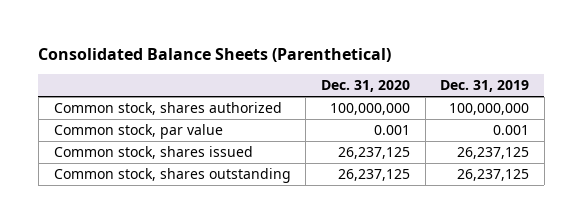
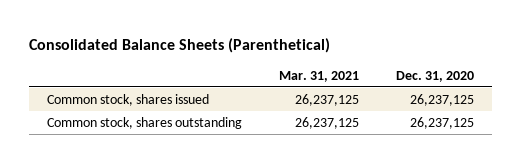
- | Dec. 31, 2020 | Dec. 31, 2019
+ | Mar. 31, 2021 | Dec. 31, 2020
- Common stock, shares authorized | 100,000,000 | 100,000,000
- Common stock, par value | 0.001 | 0.001

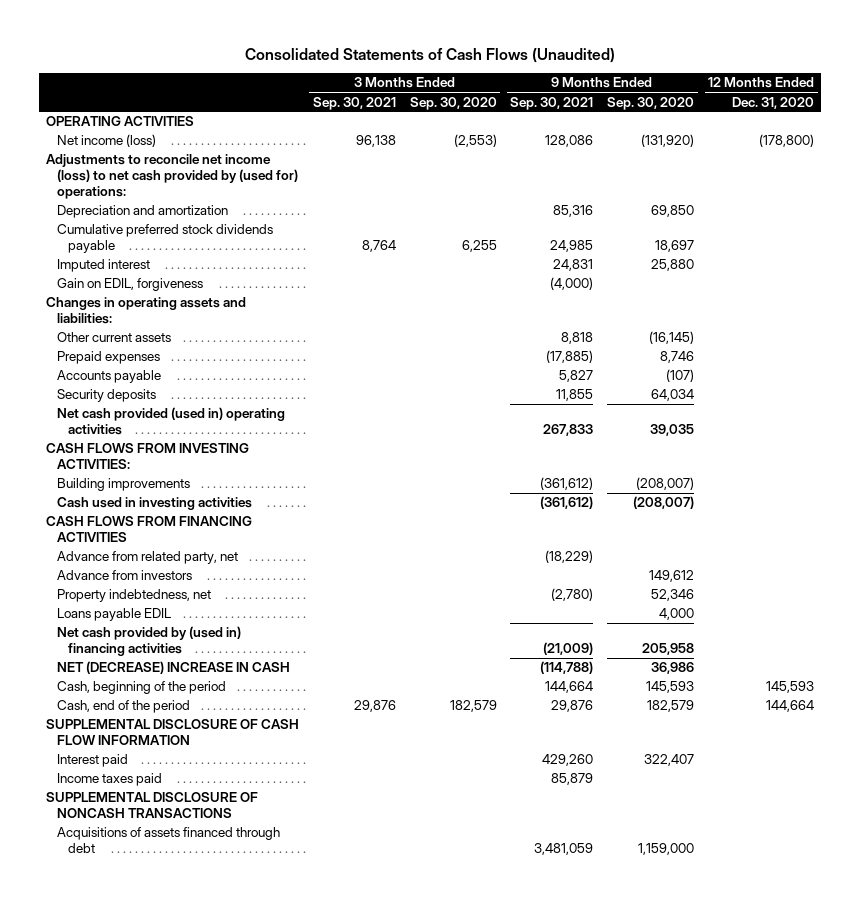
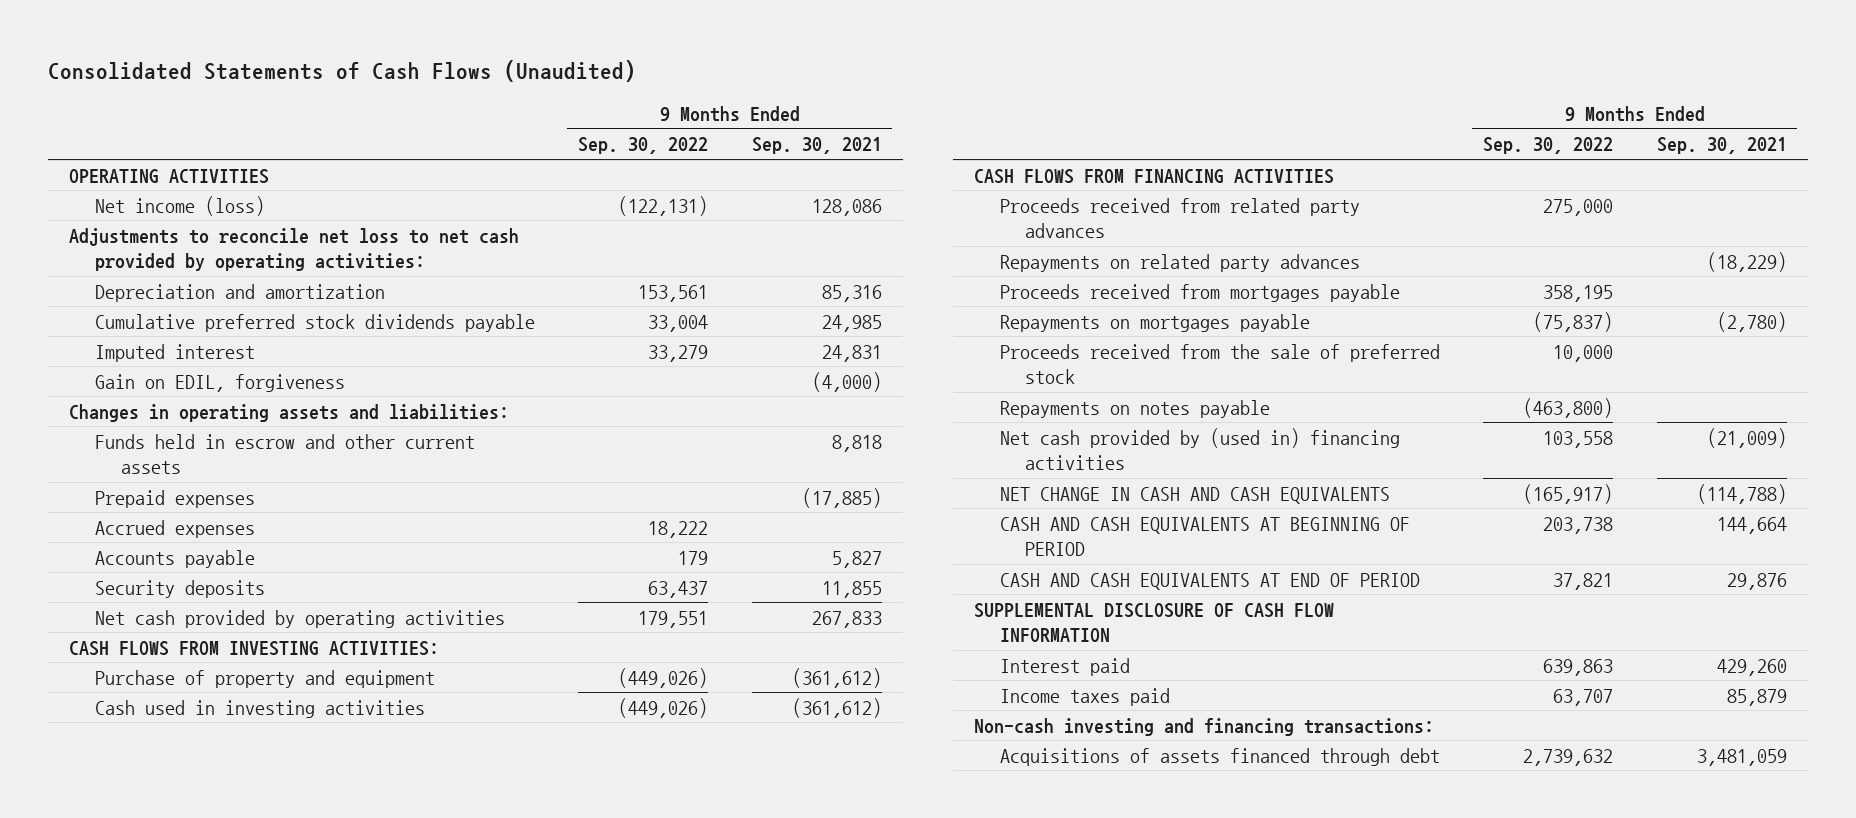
- | 3 Months Ended Sep. 30, 2021 | 3 Months Ended Sep. 30, 2020 | 9 Months Ended Sep. 30, 2021 | 9 Months Ended Sep. 30, 2020 | 12 Months Ended Dec. 31, 2020
+ | 9 Months Ended Sep. 30, 2022 | 9 Months Ended Sep. 30, 2021
- Adjustments to reconcile net income (loss) to net cash provided by (used for) operations:
+ Adjustments to reconcile net loss to net cash provided by operating activities:
- Other current assets | | | 8,818 | (16,145) |
+ Funds held in escrow and other current assets | | 8,818
+ Accrued expenses | 18,222 |
- Net cash provided (used in) operating activities | | | 267,833 | 39,035 |
+ Net cash provided by operating activities | 179,551 | 267,833
- Building improvements | | | (361,612) | (208,007) |
+ Purchase of property and equipment | (449,026) | (361,612)
- Advance from related party, net | | | (18,229) | |
- Advance from investors | | | | 149,612 |
- Property indebtedness, net | | | (2,780) | 52,346 |
- Loans payable EDIL | | | | 4,000 |
+ Proceeds received from related party advances | 275,000 |
+ Repayments on related party advances | | (18,229)
+ Proceeds received from mortgages payable | 358,195 |
+ Repayments on mortgages payable | (75,837) | (2,780)
+ Proceeds received from the sale of preferred stock | 10,000 |
+ Repayments on notes payable | (463,800) |
- NET (DECREASE) INCREASE IN CASH | | | (114,788) | 36,986 |
- Cash, beginning of the period | | | 144,664 | 145,593 | 145,593
- Cash, end of the period | 29,876 | 182,579 | 29,876 | 182,579 | 144,664
+ NET CHANGE IN CASH AND CASH EQUIVALENTS | (165,917) | (114,788)
+ CASH AND CASH EQUIVALENTS AT BEGINNING OF PERIOD | 203,738 | 144,664
+ CASH AND CASH EQUIVALENTS AT END OF PERIOD | 37,821 | 29,876
- SUPPLEMENTAL DISCLOSURE OF NONCASH TRANSACTIONS
+ Non-cash investing and financing transactions:

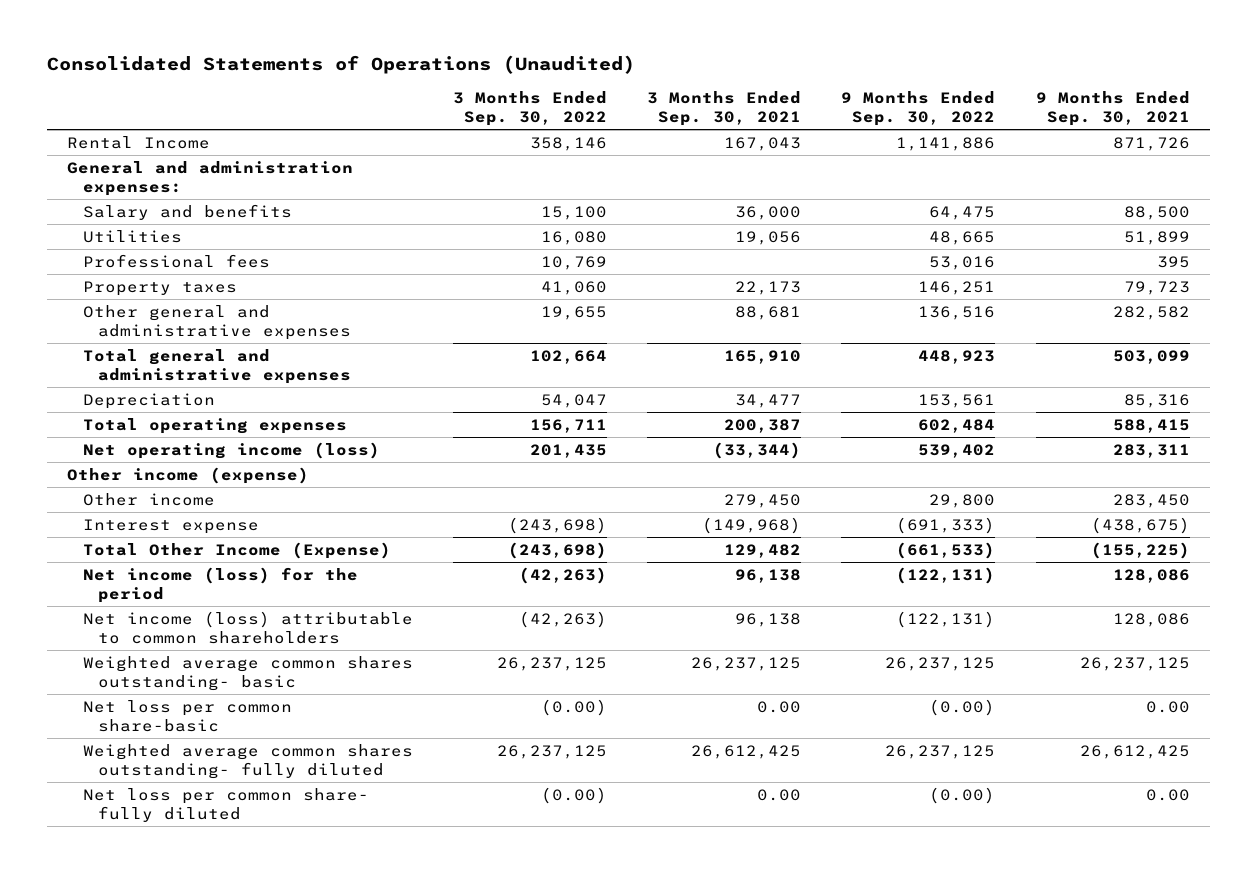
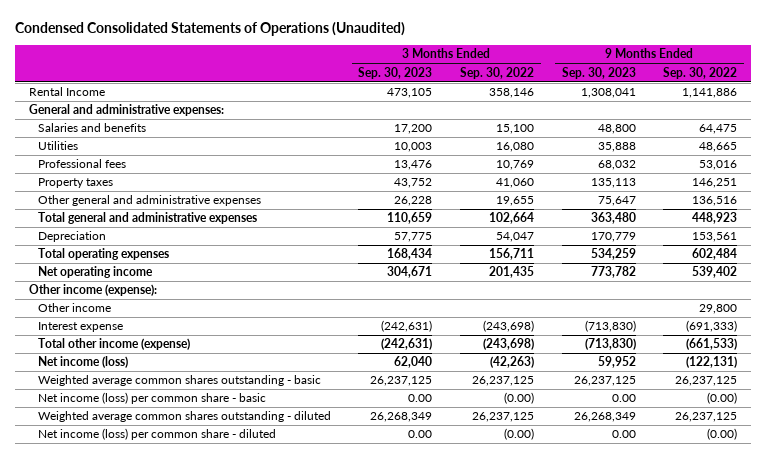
- Consolidated Statements of Operations (Unaudited)
+ Condensed Consolidated Statements of Operations (Unaudited)
- | 3 Months Ended Sep. 30, 2022 | 3 Months Ended Sep. 30, 2021 | 9 Months Ended Sep. 30, 2022 | 9 Months Ended Sep. 30, 2021
+ | 3 Months Ended Sep. 30, 2023 | 3 Months Ended Sep. 30, 2022 | 9 Months Ended Sep. 30, 2023 | 9 Months Ended Sep. 30, 2022
- General and administration expenses:
- Salary and benefits | 15,100 | 36,000 | 64,475 | 88,500
+ General and administrative expenses:
+ Salaries and benefits | 17,200 | 15,100 | 48,800 | 64,475
- Net operating income (loss) | 201,435 | (33,344) | 539,402 | 283,311
- Other income (expense)
+ Net operating income | 304,671 | 201,435 | 773,782 | 539,402
+ Other income (expense):
- Total Other Income (Expense) | (243,698) | 129,482 | (661,533) | (155,225)
- Net income (loss) for the period | (42,263) | 96,138 | (122,131) | 128,086
- Net income (loss) attributable to common shareholders | (42,263) | 96,138 | (122,131) | 128,086
- Weighted average common shares outstanding- basic | 26,237,125 | 26,237,125 | 26,237,125 | 26,237,125
- Net loss per common share-basic | (0.00) | 0.00 | (0.00) | 0.00
- Weighted average common shares outstanding- fully diluted | 26,237,125 | 26,612,425 | 26,237,125 | 26,612,425
- Net loss per common share- fully diluted | (0.00) | 0.00 | (0.00) | 0.00
+ Total other income (expense) | (242,631) | (243,698) | (713,830) | (661,533)
+ Net income (loss) | 62,040 | (42,263) | 59,952 | (122,131)
+ Weighted average common shares outstanding - basic | 26,237,125 | 26,237,125 | 26,237,125 | 26,237,125
+ Net income (loss) per common share - basic | 0.00 | (0.00) | 0.00 | (0.00)
+ Weighted average common shares outstanding - diluted | 26,268,349 | 26,237,125 | 26,268,349 | 26,237,125
+ Net income (loss) per common share - diluted | 0.00 | (0.00) | 0.00 | (0.00)

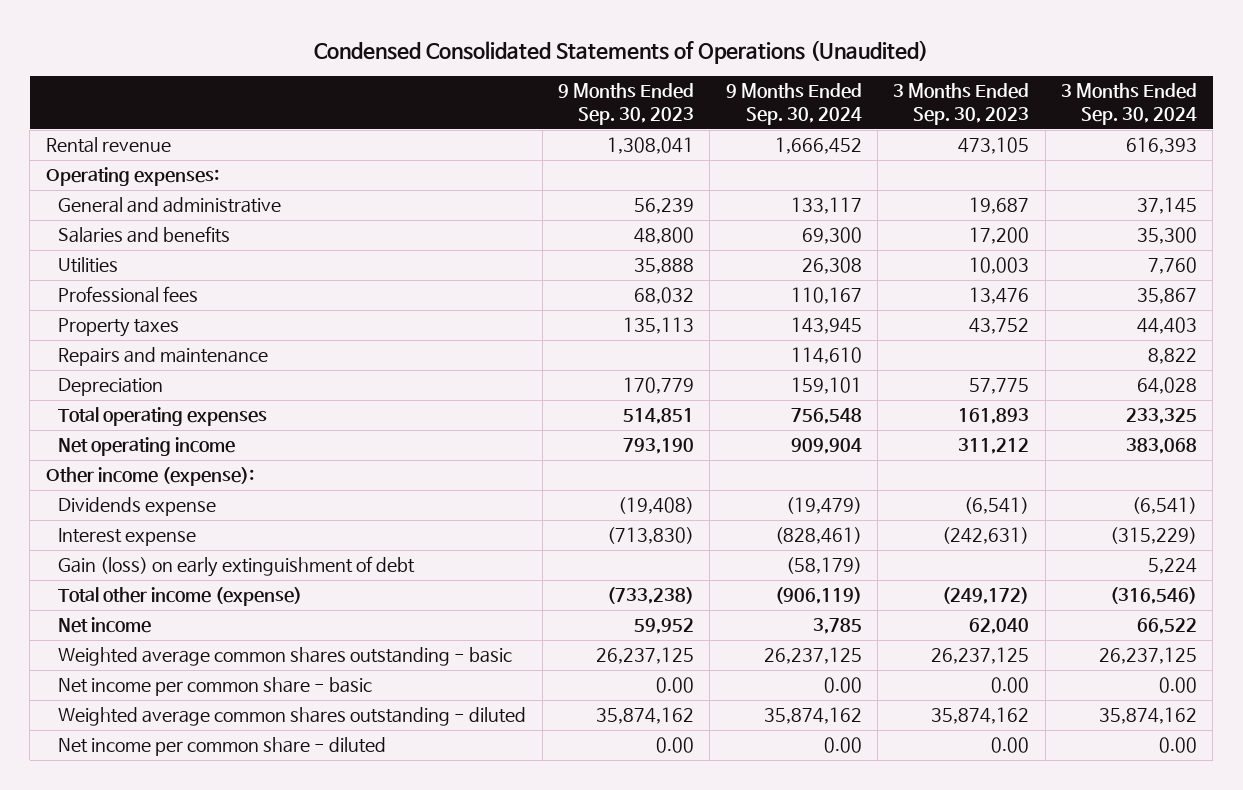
- | 3 Months Ended Sep. 30, 2023 | 3 Months Ended Sep. 30, 2022 | 9 Months Ended Sep. 30, 2023 | 9 Months Ended Sep. 30, 2022
+ | 9 Months Ended Sep. 30, 2023 | 9 Months Ended Sep. 30, 2024 | 3 Months Ended Sep. 30, 2023 | 3 Months Ended Sep. 30, 2024
- Rental Income | 473,105 | 358,146 | 1,308,041 | 1,141,886
- General and administrative expenses:
+ Rental revenue | 1,308,041 | 1,666,452 | 473,105 | 616,393
+ Operating expenses:
+ General and administrative | 56,239 | 133,117 | 19,687 | 37,145
- Other general and administrative expenses | 26,228 | 19,655 | 75,647 | 136,516
- Total general and administrative expenses | 110,659 | 102,664 | 363,480 | 448,923
+ Repairs and maintenance | | 114,610 | | 8,822
- Total operating expenses | 168,434 | 156,711 | 534,259 | 602,484
- Net operating income | 304,671 | 201,435 | 773,782 | 539,402
+ Total operating expenses | 514,851 | 756,548 | 161,893 | 233,325
+ Net operating income | 793,190 | 909,904 | 311,212 | 383,068
- Other income | | | | 29,800
+ Dividends expense | (19,408) | (19,479) | (6,541) | (6,541)
- Total other income (expense) | (242,631) | (243,698) | (713,830) | (661,533)
- Net income (loss) | 62,040 | (42,263) | 59,952 | (122,131)
+ Gain (loss) on early extinguishment of debt | | (58,179) | | 5,224
+ Total other income (expense) | (733,238) | (906,119) | (249,172) | (316,546)
+ Net income | 59,952 | 3,785 | 62,040 | 66,522
- Net income (loss) per common share - basic | 0.00 | (0.00) | 0.00 | (0.00)
- Weighted average common shares outstanding - diluted | 26,268,349 | 26,237,125 | 26,268,349 | 26,237,125
- Net income (loss) per common share - diluted | 0.00 | (0.00) | 0.00 | (0.00)
+ Net income per common share - basic | 0.00 | 0.00 | 0.00 | 0.00
+ Weighted average common shares outstanding - diluted | 35,874,162 | 35,874,162 | 35,874,162 | 35,874,162
+ Net income per common share - diluted | 0.00 | 0.00 | 0.00 | 0.00

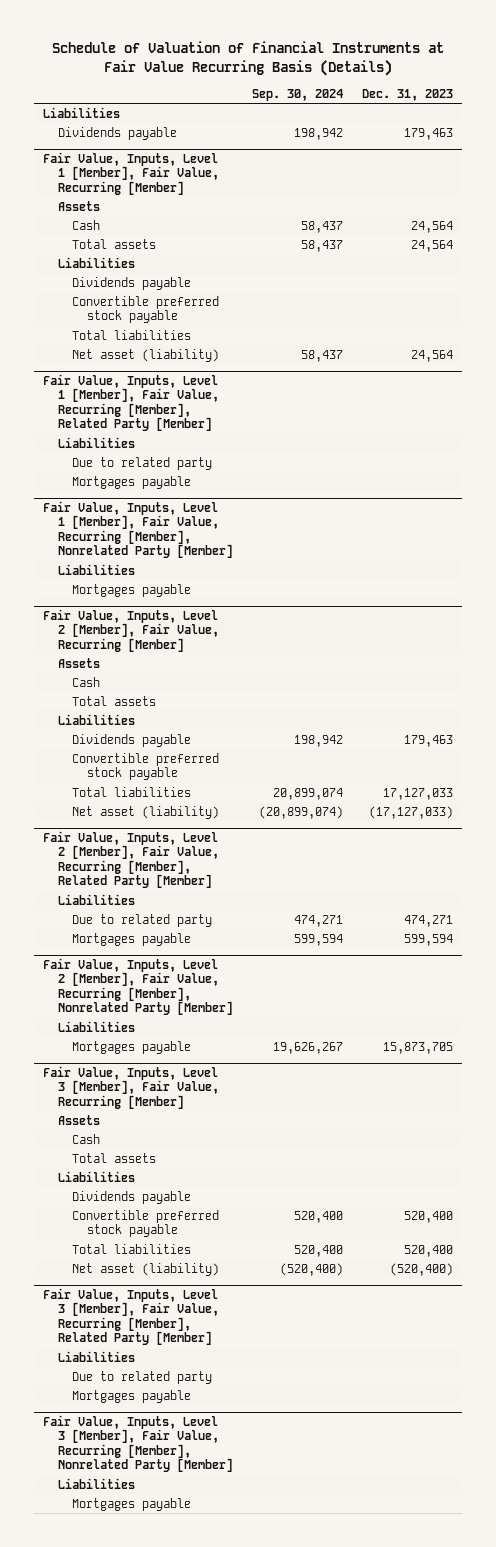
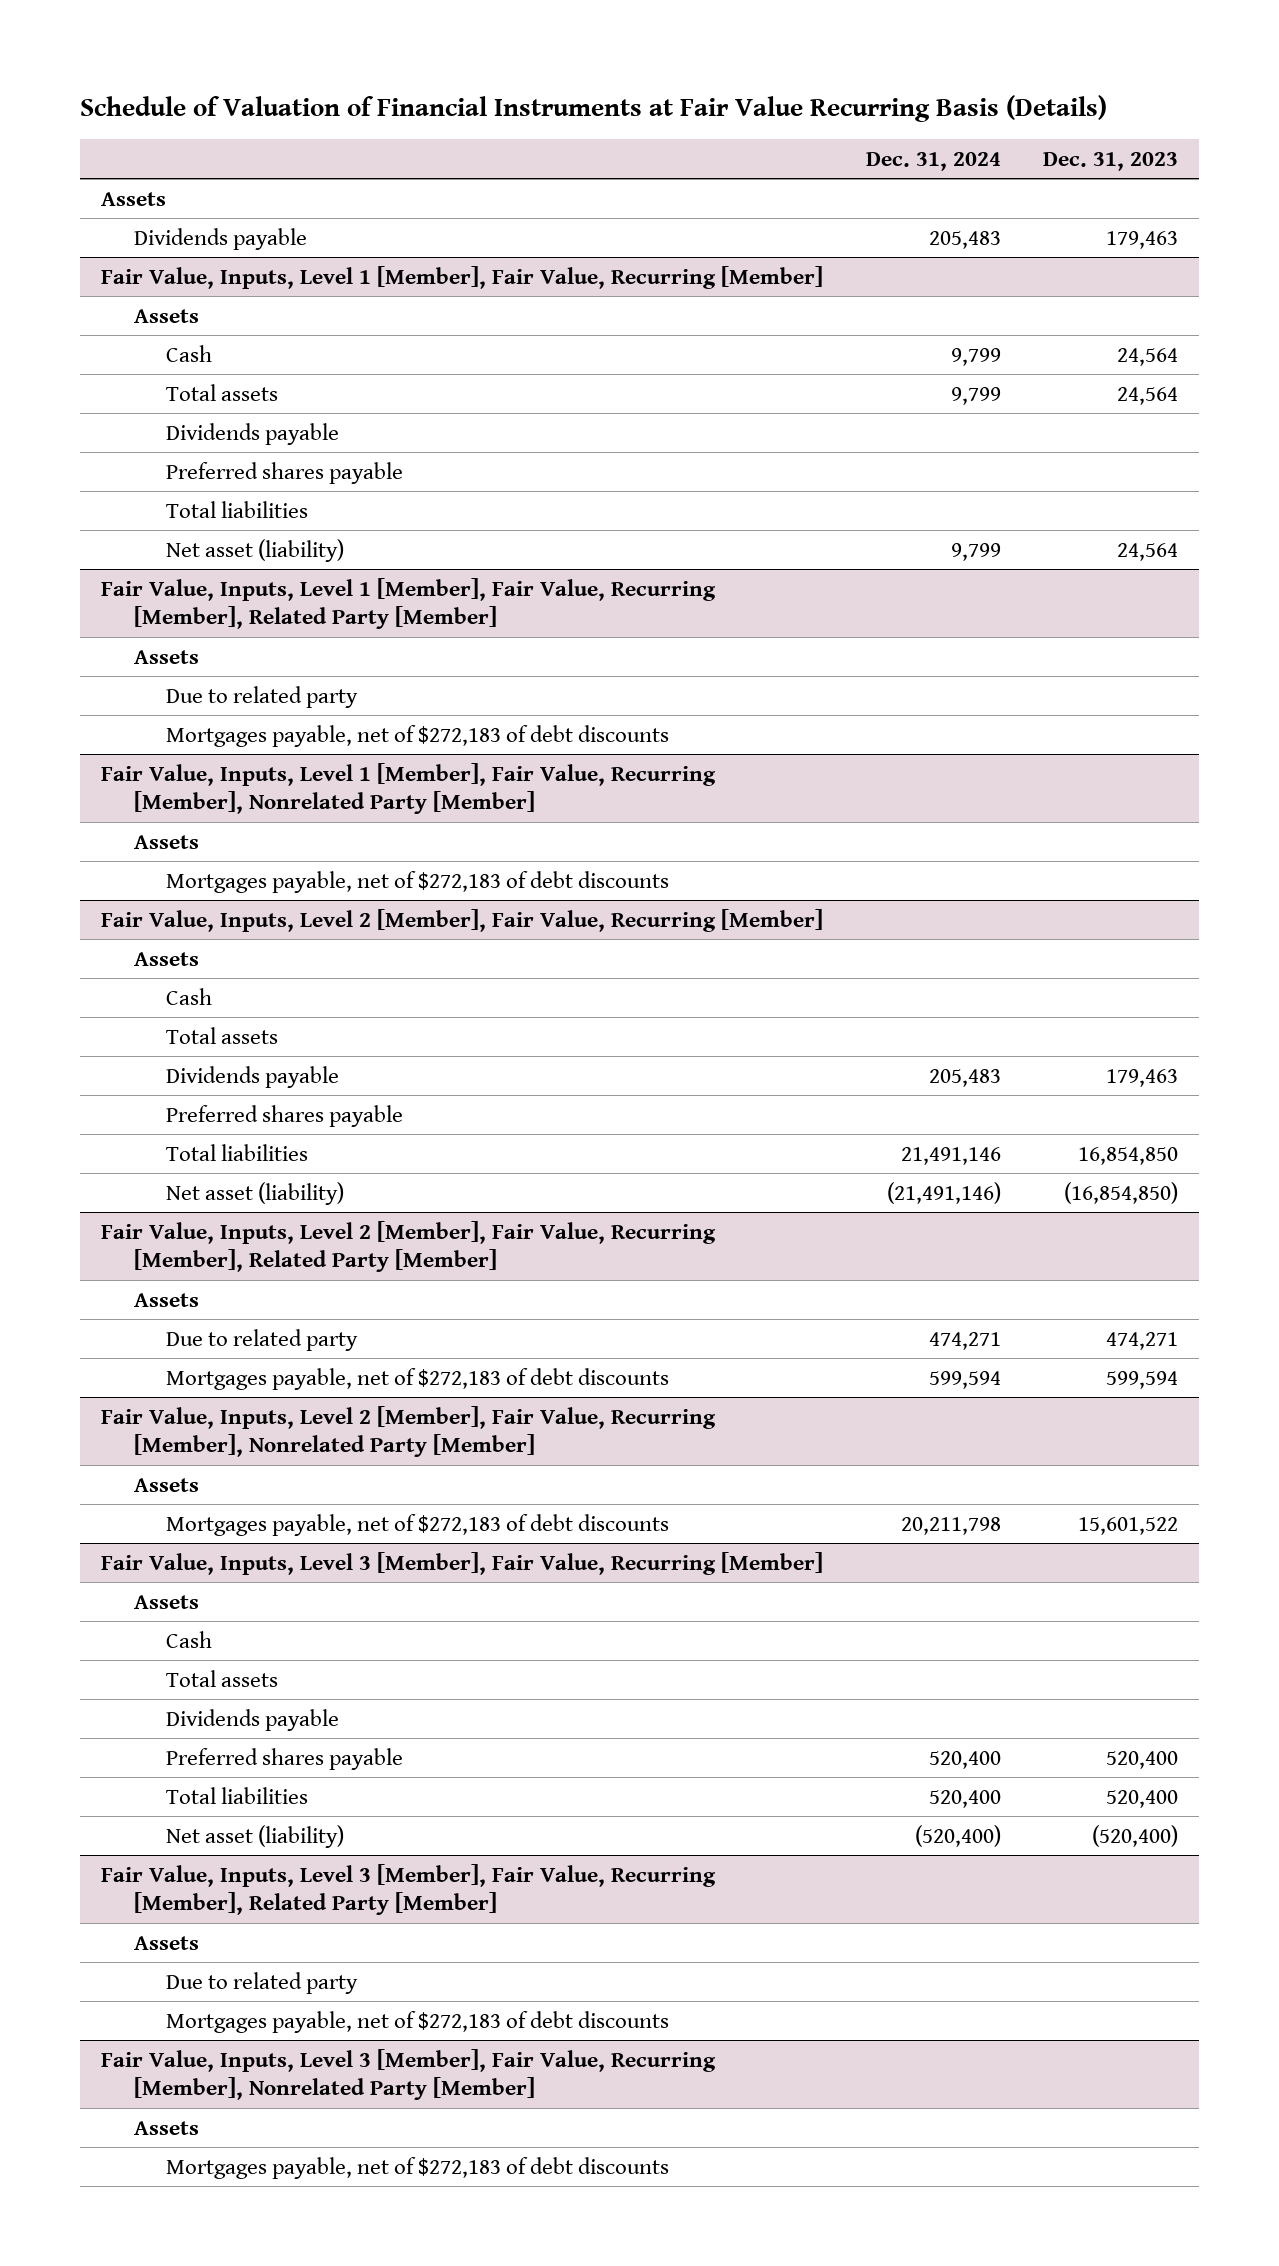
- | Sep. 30, 2024 | Dec. 31, 2023
+ | Dec. 31, 2024 | Dec. 31, 2023
- Liabilities
+ Assets
@ Fair Value, Inputs, Level 1 [Member], Fair Value, Recurring [Member]
- Liabilities
- Convertible preferred stock payable
+ Preferred shares payable
@ Fair Value, Inputs, Level 1 [Member], Fair Value, Recurring [Member], Related Party [Member]
- Liabilities
+ Assets
- Mortgages payable
+ Mortgages payable, net of $272,183 of debt discounts
@ Fair Value, Inputs, Level 1 [Member], Fair Value, Recurring [Member], Nonrelated Party [Member]
- Liabilities
- Mortgages payable
+ Assets
+ Mortgages payable, net of $272,183 of debt discounts
@ Fair Value, Inputs, Level 2 [Member], Fair Value, Recurring [Member]
- Liabilities
- Convertible preferred stock payable
- Total liabilities | 20,899,074 | 17,127,033
- Net asset (liability) | (20,899,074) | (17,127,033)
+ Preferred shares payable
+ Total liabilities | 21,491,146 | 16,854,850
+ Net asset (liability) | (21,491,146) | (16,854,850)
@ Fair Value, Inputs, Level 2 [Member], Fair Value, Recurring [Member], Related Party [Member]
- Liabilities
+ Assets
- Mortgages payable | 599,594 | 599,594
+ Mortgages payable, net of $272,183 of debt discounts | 599,594 | 599,594
@ Fair Value, Inputs, Level 2 [Member], Fair Value, Recurring [Member], Nonrelated Party [Member]
- Liabilities
- Mortgages payable | 19,626,267 | 15,873,705
+ Assets
+ Mortgages payable, net of $272,183 of debt discounts | 20,211,798 | 15,601,522
@ Fair Value, Inputs, Level 3 [Member], Fair Value, Recurring [Member]
- Liabilities
- Convertible preferred stock payable | 520,400 | 520,400
+ Preferred shares payable | 520,400 | 520,400
@ Fair Value, Inputs, Level 3 [Member], Fair Value, Recurring [Member], Related Party [Member]
- Liabilities
+ Assets
- Mortgages payable
+ Mortgages payable, net of $272,183 of debt discounts
@ Fair Value, Inputs, Level 3 [Member], Fair Value, Recurring [Member], Nonrelated Party [Member]
- Liabilities
- Mortgages payable
+ Assets
+ Mortgages payable, net of $272,183 of debt discounts

